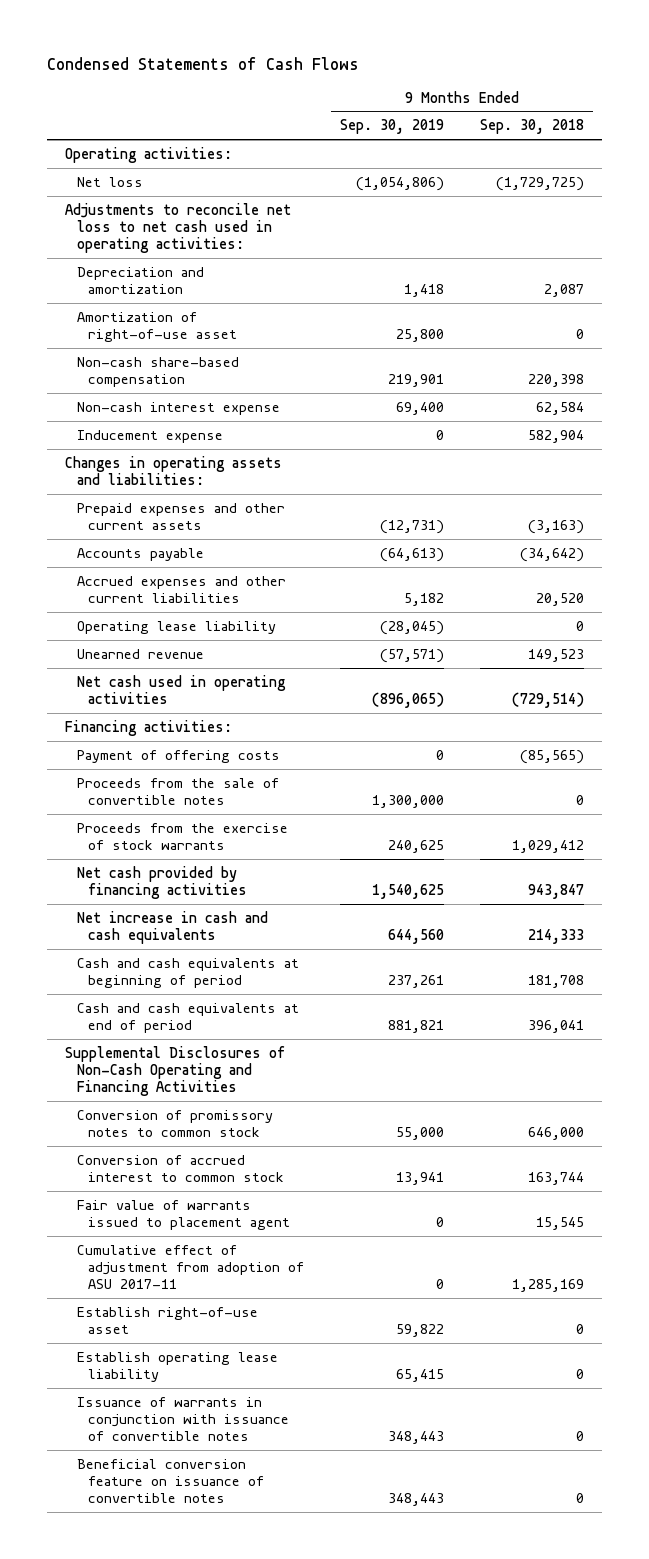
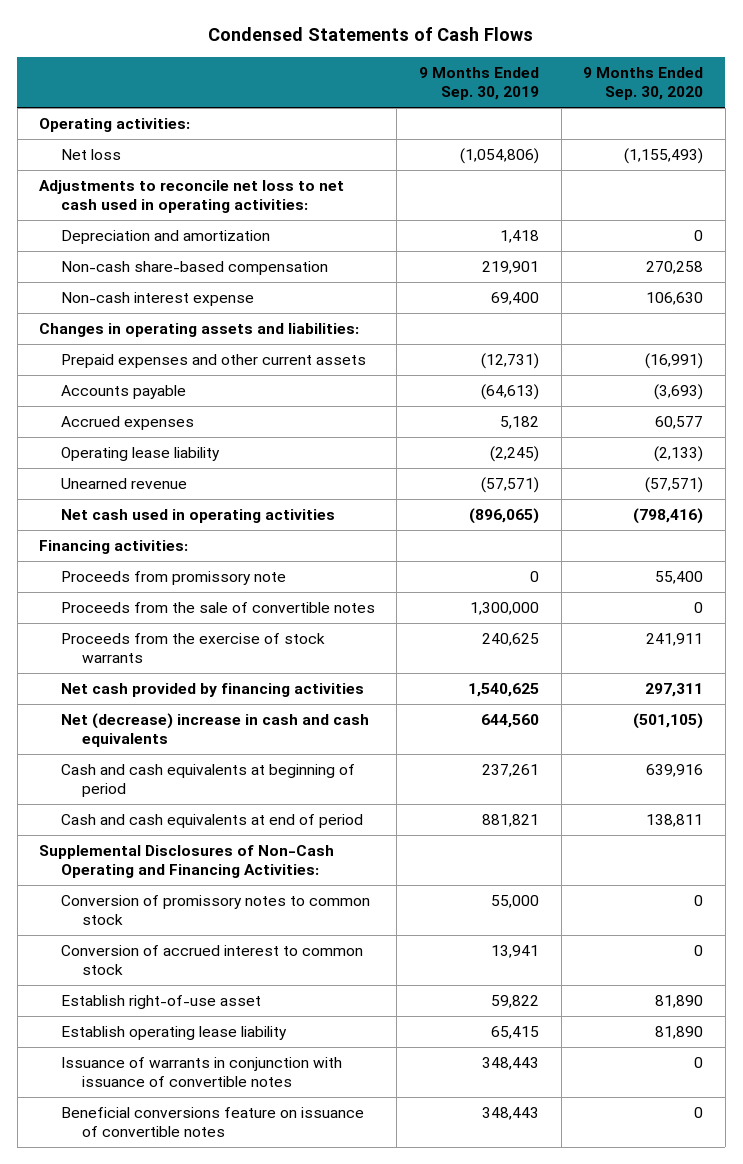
- | 9 Months Ended Sep. 30, 2019 | 9 Months Ended Sep. 30, 2018
+ | 9 Months Ended Sep. 30, 2019 | 9 Months Ended Sep. 30, 2020
- Amortization of right-of-use asset | 25,800 | 0
- Inducement expense | 0 | 582,904
- Accrued expenses and other current liabilities | 5,182 | 20,520
- Operating lease liability | (28,045) | 0
+ Accrued expenses | 5,182 | 60,577
+ Operating lease liability | (2,245) | (2,133)
- Payment of offering costs | 0 | (85,565)
+ Proceeds from promissory note | 0 | 55,400
- Net increase in cash and cash equivalents | 644,560 | 214,333
+ Net (decrease) increase in cash and cash equivalents | 644,560 | (501,105)
- Supplemental Disclosures of Non-Cash Operating and Financing Activities
+ Supplemental Disclosures of Non-Cash Operating and Financing Activities:
- Fair value of warrants issued to placement agent | 0 | 15,545
- Cumulative effect of adjustment from adoption of ASU 2017-11 | 0 | 1,285,169
- Beneficial conversion feature on issuance of convertible notes | 348,443 | 0
+ Beneficial conversions feature on issuance of convertible notes | 348,443 | 0

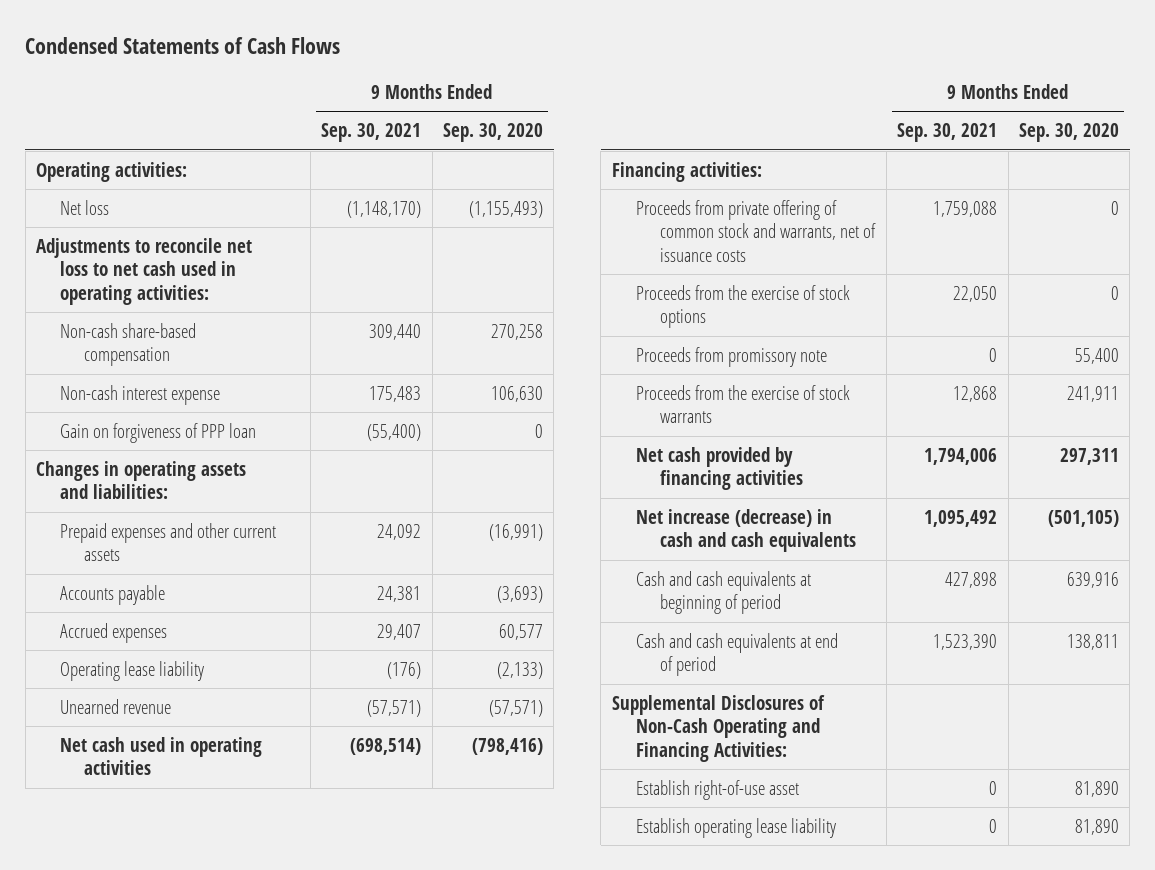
- | 9 Months Ended Sep. 30, 2019 | 9 Months Ended Sep. 30, 2020
+ | 9 Months Ended Sep. 30, 2021 | 9 Months Ended Sep. 30, 2020
- Depreciation and amortization | 1,418 | 0
+ Gain on forgiveness of PPP loan | (55,400) | 0
+ Proceeds from private offering of common stock and warrants, net of issuance costs | 1,759,088 | 0
+ Proceeds from the exercise of stock options | 22,050 | 0
- Proceeds from the sale of convertible notes | 1,300,000 | 0
- Net (decrease) increase in cash and cash equivalents | 644,560 | (501,105)
+ Net increase (decrease) in cash and cash equivalents | 1,095,492 | (501,105)
- Conversion of promissory notes to common stock | 55,000 | 0
- Conversion of accrued interest to common stock | 13,941 | 0
- Issuance of warrants in conjunction with issuance of convertible notes | 348,443 | 0
- Beneficial conversions feature on issuance of convertible notes | 348,443 | 0

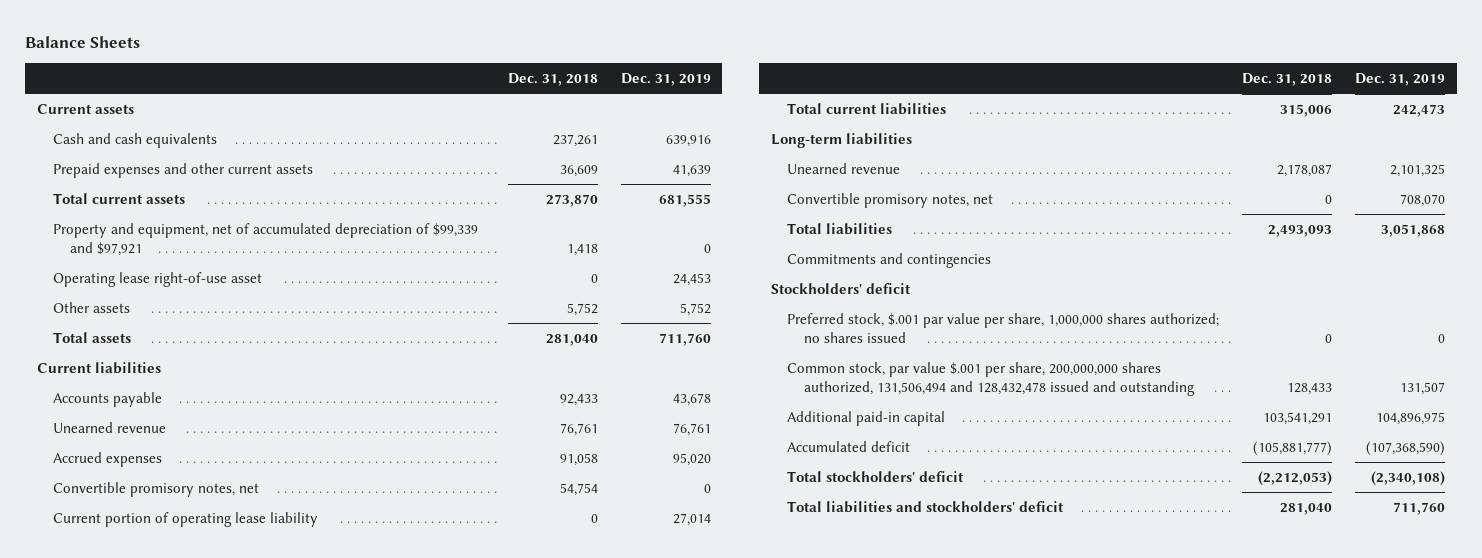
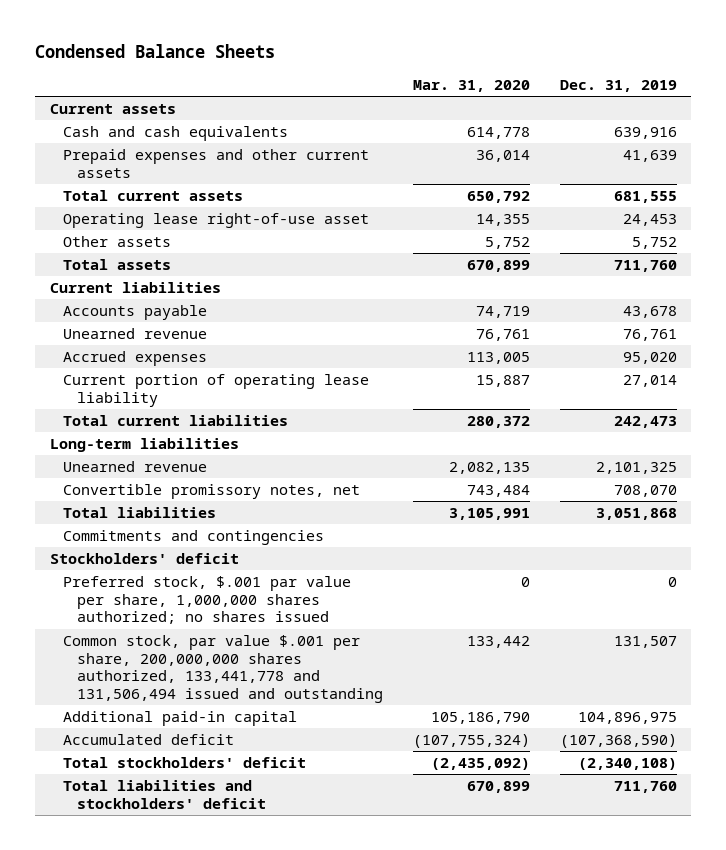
- Balance Sheets
+ Condensed Balance Sheets
- | Dec. 31, 2018 | Dec. 31, 2019
+ | Mar. 31, 2020 | Dec. 31, 2019
- Property and equipment, net of accumulated depreciation of $99,339 and $97,921 | 1,418 | 0
- Convertible promisory notes, net | 54,754 | 0
- Convertible promisory notes, net | 0 | 708,070
+ Convertible promissory notes, net | 743,484 | 708,070
- Common stock, par value $.001 per share, 200,000,000 shares authorized, 131,506,494 and 128,432,478 issued and outstanding | 128,433 | 131,507
+ Common stock, par value $.001 per share, 200,000,000 shares authorized, 133,441,778 and 131,506,494 issued and outstanding | 133,442 | 131,507

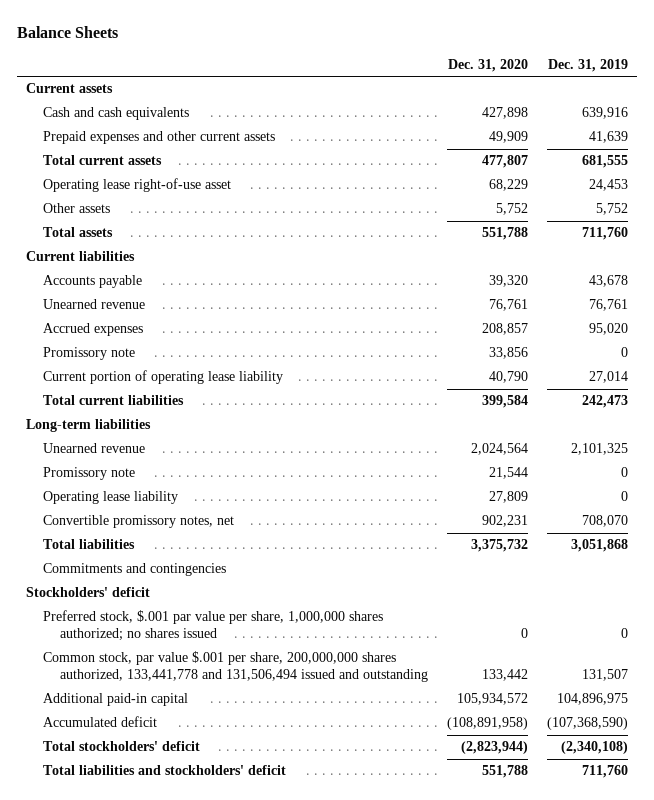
- Condensed Balance Sheets
+ Balance Sheets
- | Mar. 31, 2020 | Dec. 31, 2019
+ | Dec. 31, 2020 | Dec. 31, 2019
+ Promissory note | 33,856 | 0
+ Promissory note | 21,544 | 0
+ Operating lease liability | 27,809 | 0

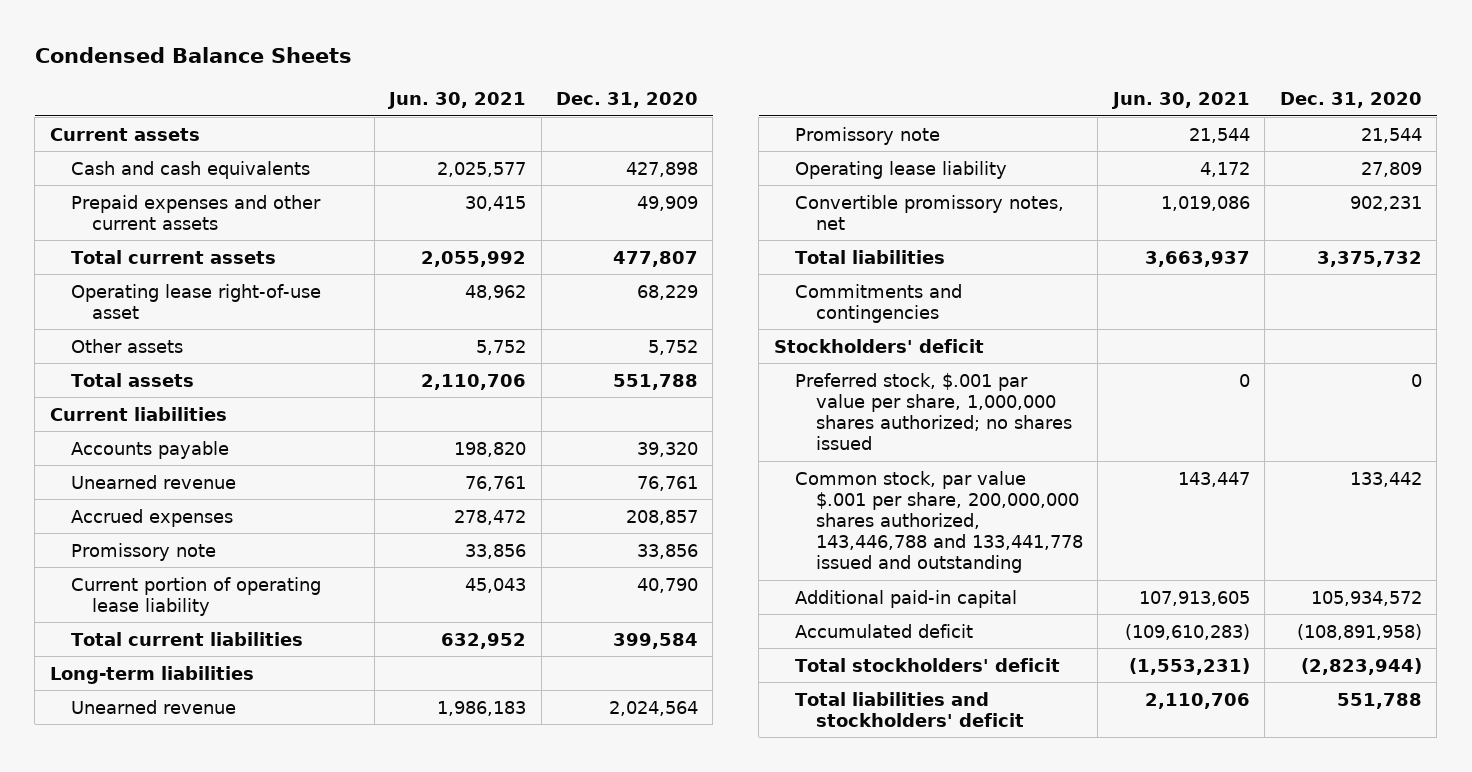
- Balance Sheets
+ Condensed Balance Sheets
- | Dec. 31, 2020 | Dec. 31, 2019
+ | Jun. 30, 2021 | Dec. 31, 2020
- Common stock, par value $.001 per share, 200,000,000 shares authorized, 133,441,778 and 131,506,494 issued and outstanding | 133,442 | 131,507
+ Common stock, par value $.001 per share, 200,000,000 shares authorized, 143,446,788 and 133,441,778 issued and outstanding | 143,447 | 133,442

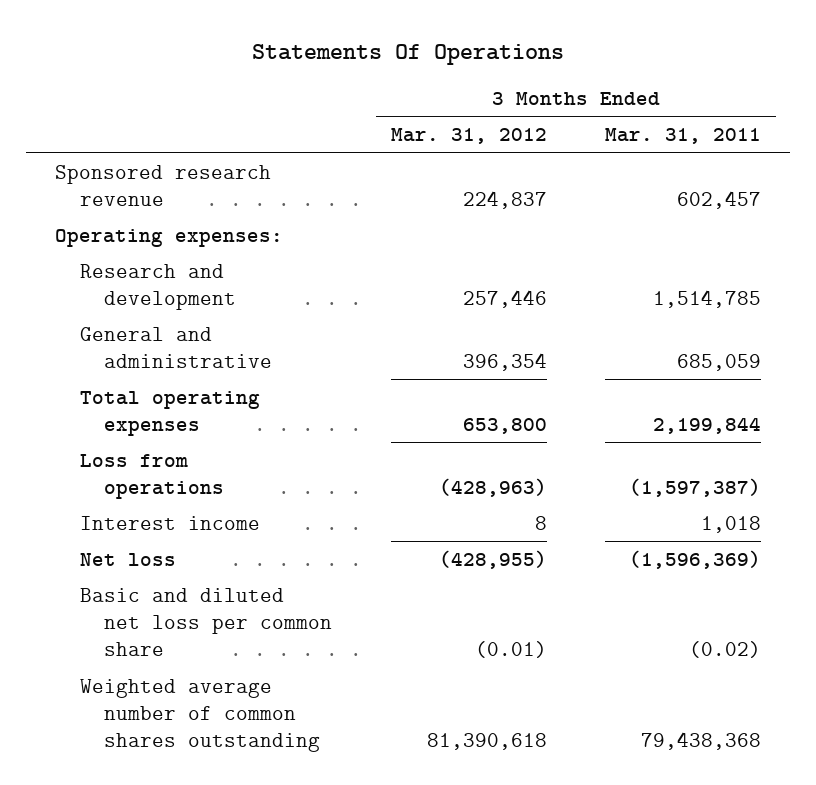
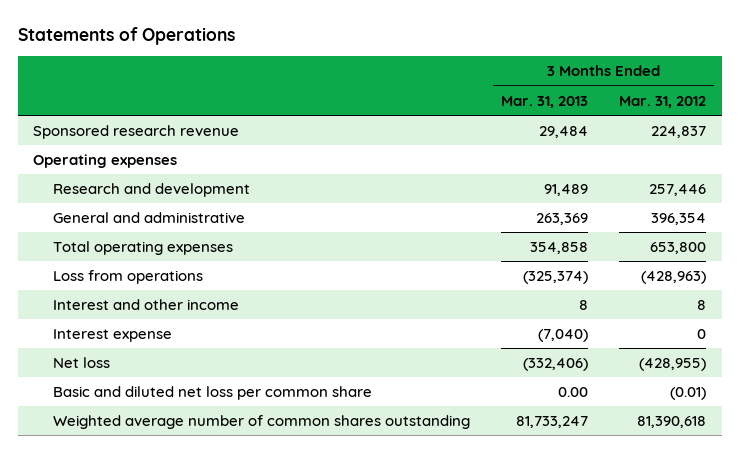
- Statements Of Operations
+ Statements of Operations
- | 3 Months Ended Mar. 31, 2012 | 3 Months Ended Mar. 31, 2011
+ | 3 Months Ended Mar. 31, 2013 | 3 Months Ended Mar. 31, 2012
- Operating expenses:
+ Operating expenses
- Interest income | 8 | 1,018
+ Interest and other income | 8 | 8
+ Interest expense | (7,040) | 0

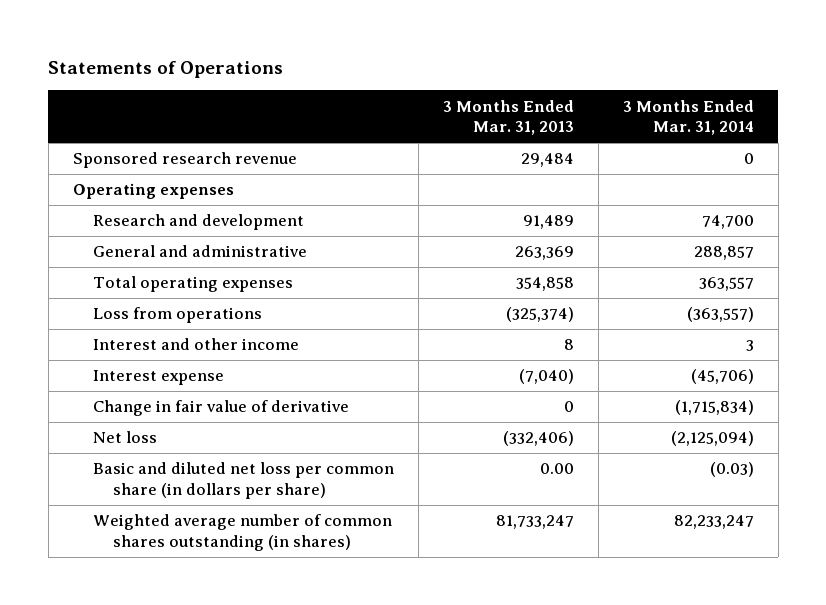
- | 3 Months Ended Mar. 31, 2013 | 3 Months Ended Mar. 31, 2012
+ | 3 Months Ended Mar. 31, 2013 | 3 Months Ended Mar. 31, 2014
+ Change in fair value of derivative | 0 | (1,715,834)
- Basic and diluted net loss per common share | 0.00 | (0.01)
- Weighted average number of common shares outstanding | 81,733,247 | 81,390,618
+ Basic and diluted net loss per common share (in dollars per share) | 0.00 | (0.03)
+ Weighted average number of common shares outstanding (in shares) | 81,733,247 | 82,233,247

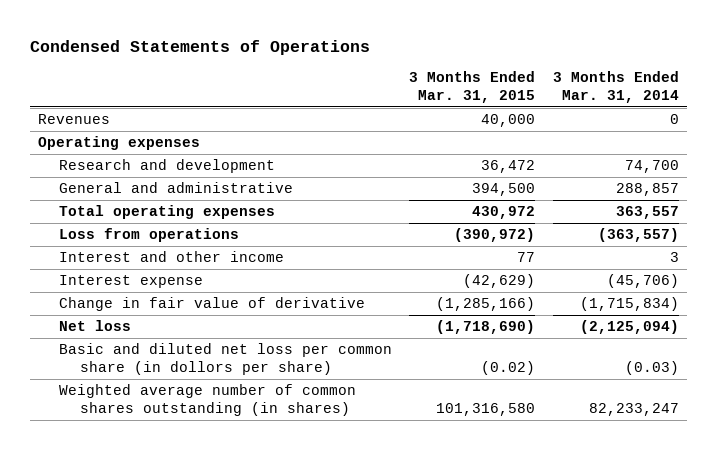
- Statements of Operations
+ Condensed Statements of Operations
- | 3 Months Ended Mar. 31, 2013 | 3 Months Ended Mar. 31, 2014
+ | 3 Months Ended Mar. 31, 2015 | 3 Months Ended Mar. 31, 2014
- Sponsored research revenue | 29,484 | 0
+ Revenues | 40,000 | 0
- Basic and diluted net loss per common share (in dollars per share) | 0.00 | (0.03)
+ Basic and diluted net loss per common share (in dollors per share) | (0.02) | (0.03)

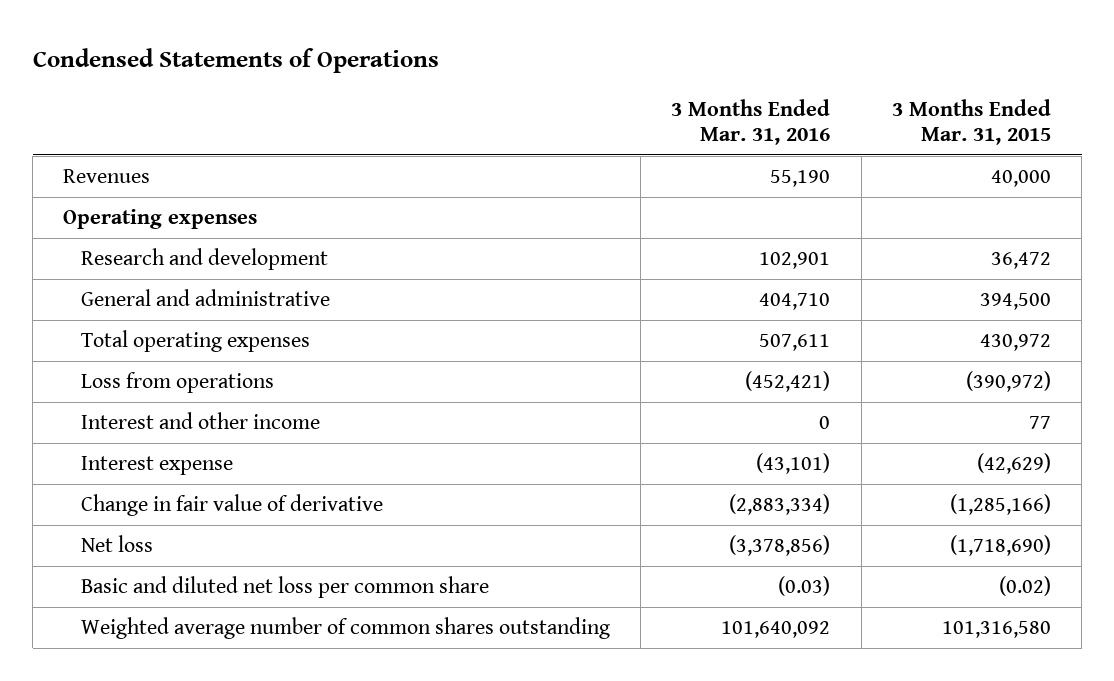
- | 3 Months Ended Mar. 31, 2015 | 3 Months Ended Mar. 31, 2014
+ | 3 Months Ended Mar. 31, 2016 | 3 Months Ended Mar. 31, 2015
- Basic and diluted net loss per common share (in dollors per share) | (0.02) | (0.03)
- Weighted average number of common shares outstanding (in shares) | 101,316,580 | 82,233,247
+ Basic and diluted net loss per common share | (0.03) | (0.02)
+ Weighted average number of common shares outstanding | 101,640,092 | 101,316,580

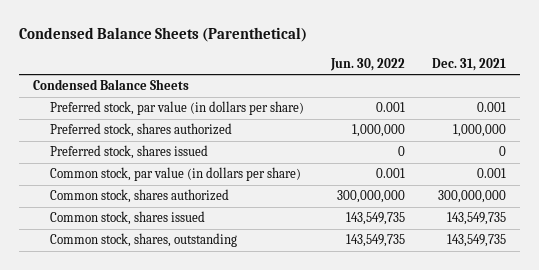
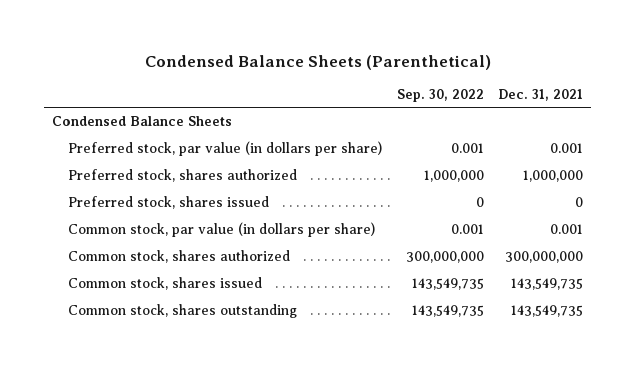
- | Jun. 30, 2022 | Dec. 31, 2021
+ | Sep. 30, 2022 | Dec. 31, 2021
- Common stock, shares, outstanding | 143,549,735 | 143,549,735
+ Common stock, shares outstanding | 143,549,735 | 143,549,735

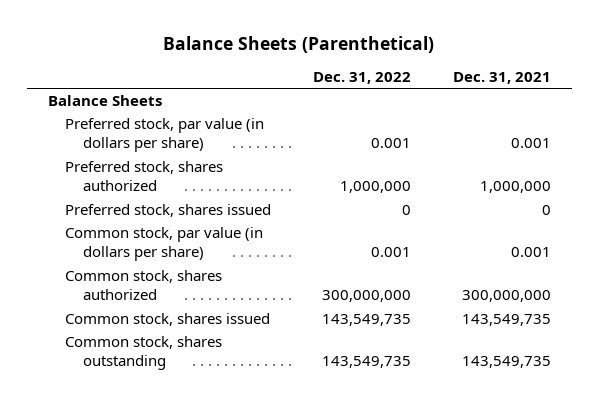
- Condensed Balance Sheets (Parenthetical)
+ Balance Sheets (Parenthetical)
- | Sep. 30, 2022 | Dec. 31, 2021
+ | Dec. 31, 2022 | Dec. 31, 2021
- Condensed Balance Sheets
+ Balance Sheets

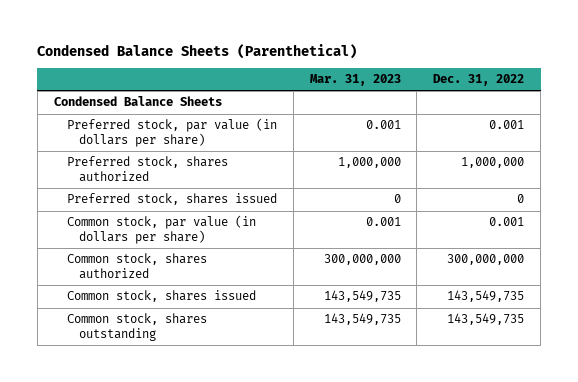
- Balance Sheets (Parenthetical)
+ Condensed Balance Sheets (Parenthetical)
- | Dec. 31, 2022 | Dec. 31, 2021
+ | Mar. 31, 2023 | Dec. 31, 2022
- Balance Sheets
+ Condensed Balance Sheets

